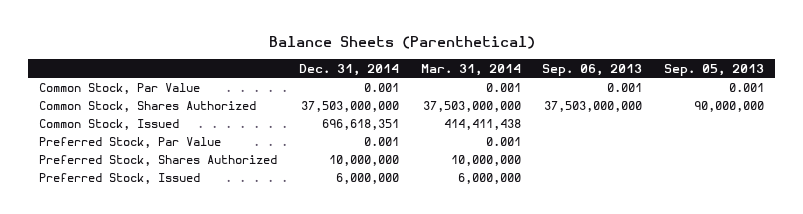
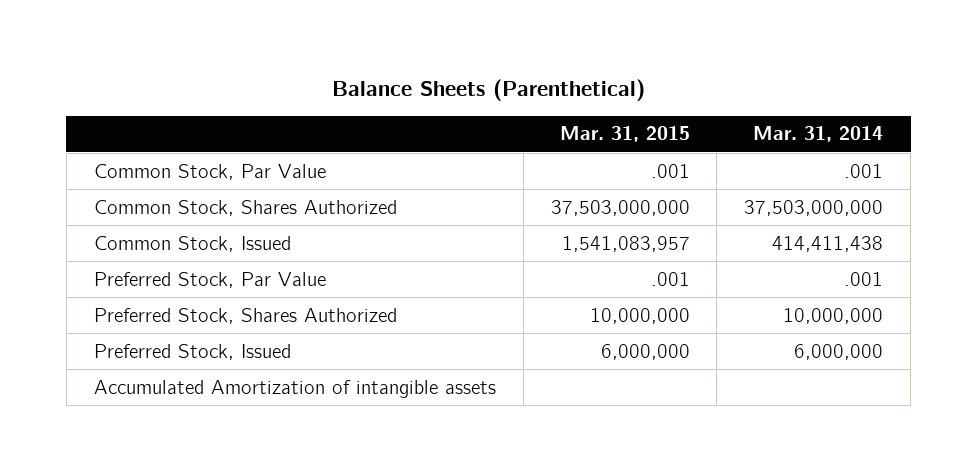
- | Dec. 31, 2014 | Mar. 31, 2014 | Sep. 06, 2013 | Sep. 05, 2013
+ | Mar. 31, 2015 | Mar. 31, 2014
- Common Stock, Par Value | 0.001 | 0.001 | 0.001 | 0.001
+ Common Stock, Par Value | .001 | .001
- Preferred Stock, Par Value | 0.001 | 0.001 | |
+ Preferred Stock, Par Value | .001 | .001
+ Accumulated Amortization of intangible assets

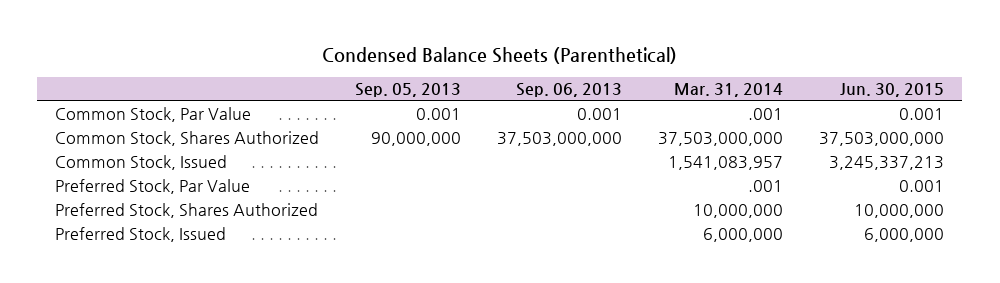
- Balance Sheets (Parenthetical)
+ Condensed Balance Sheets (Parenthetical)
- | Mar. 31, 2015 | Mar. 31, 2014
+ | Sep. 05, 2013 | Sep. 06, 2013 | Mar. 31, 2014 | Jun. 30, 2015
- Common Stock, Issued | 1,541,083,957 | 414,411,438
+ Common Stock, Issued | | | 1,541,083,957 | 3,245,337,213
- Accumulated Amortization of intangible assets

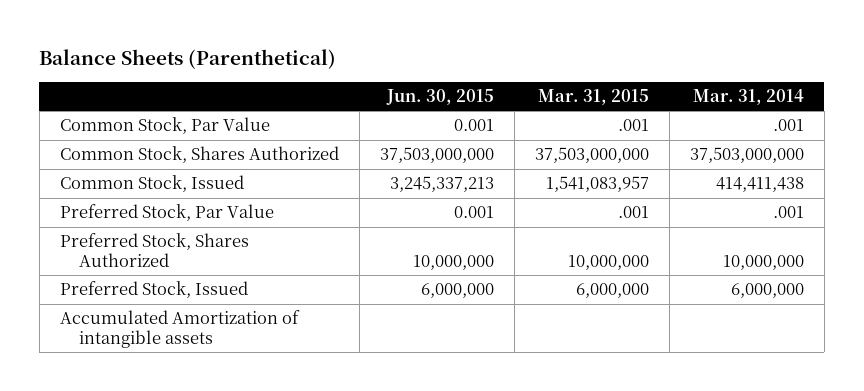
- Condensed Balance Sheets (Parenthetical)
+ Balance Sheets (Parenthetical)
- | Sep. 05, 2013 | Sep. 06, 2013 | Mar. 31, 2014 | Jun. 30, 2015
+ | Jun. 30, 2015 | Mar. 31, 2015 | Mar. 31, 2014
- Common Stock, Issued | | | 1,541,083,957 | 3,245,337,213
+ Common Stock, Issued | 3,245,337,213 | 1,541,083,957 | 414,411,438
+ Accumulated Amortization of intangible assets

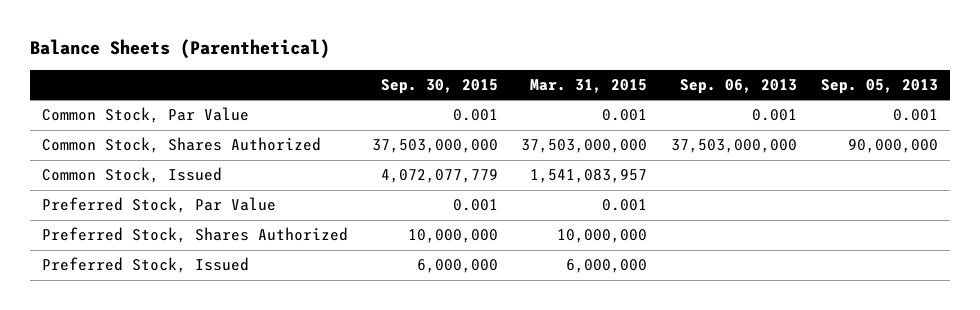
- | Jun. 30, 2015 | Mar. 31, 2015 | Mar. 31, 2014
+ | Sep. 30, 2015 | Mar. 31, 2015 | Sep. 06, 2013 | Sep. 05, 2013
- Common Stock, Par Value | 0.001 | .001 | .001
+ Common Stock, Par Value | 0.001 | 0.001 | 0.001 | 0.001
- Preferred Stock, Par Value | 0.001 | .001 | .001
+ Preferred Stock, Par Value | 0.001 | 0.001 | |
- Accumulated Amortization of intangible assets

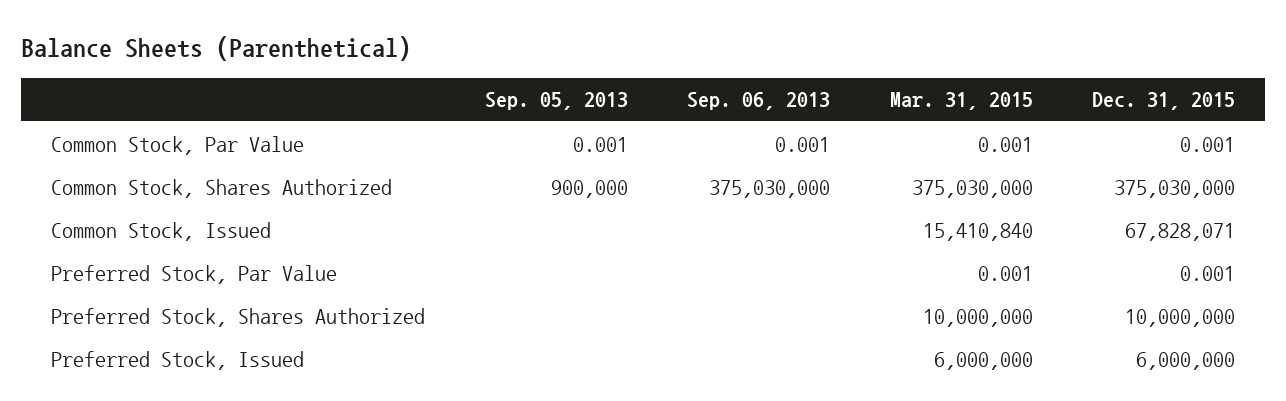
- | Sep. 30, 2015 | Mar. 31, 2015 | Sep. 06, 2013 | Sep. 05, 2013
+ | Sep. 05, 2013 | Sep. 06, 2013 | Mar. 31, 2015 | Dec. 31, 2015
- Common Stock, Shares Authorized | 37,503,000,000 | 37,503,000,000 | 37,503,000,000 | 90,000,000
- Common Stock, Issued | 4,072,077,779 | 1,541,083,957 | |
+ Common Stock, Shares Authorized | 900,000 | 375,030,000 | 375,030,000 | 375,030,000
+ Common Stock, Issued | | | 15,410,840 | 67,828,071

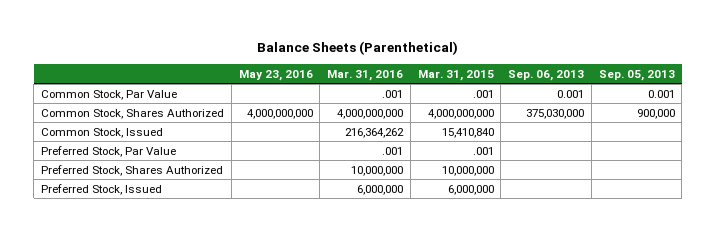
- | Sep. 05, 2013 | Sep. 06, 2013 | Mar. 31, 2015 | Dec. 31, 2015
+ | May 23, 2016 | Mar. 31, 2016 | Mar. 31, 2015 | Sep. 06, 2013 | Sep. 05, 2013
- Common Stock, Par Value | 0.001 | 0.001 | 0.001 | 0.001
- Common Stock, Shares Authorized | 900,000 | 375,030,000 | 375,030,000 | 375,030,000
+ Common Stock, Par Value | | .001 | .001 | 0.001 | 0.001
+ Common Stock, Shares Authorized | 4,000,000,000 | 4,000,000,000 | 4,000,000,000 | 375,030,000 | 900,000
- Preferred Stock, Par Value | | | 0.001 | 0.001
+ Preferred Stock, Par Value | | .001 | .001 | |

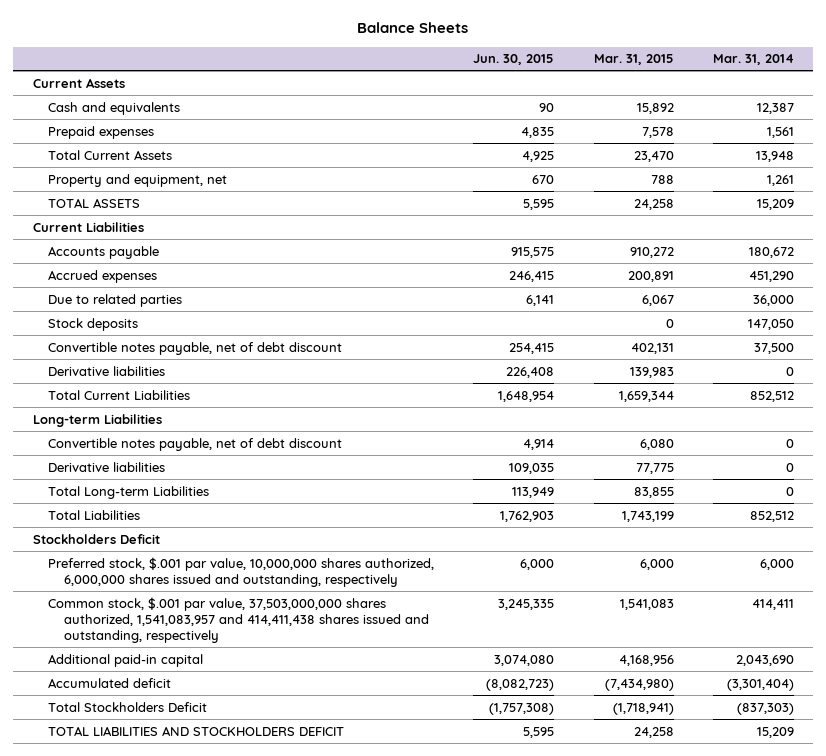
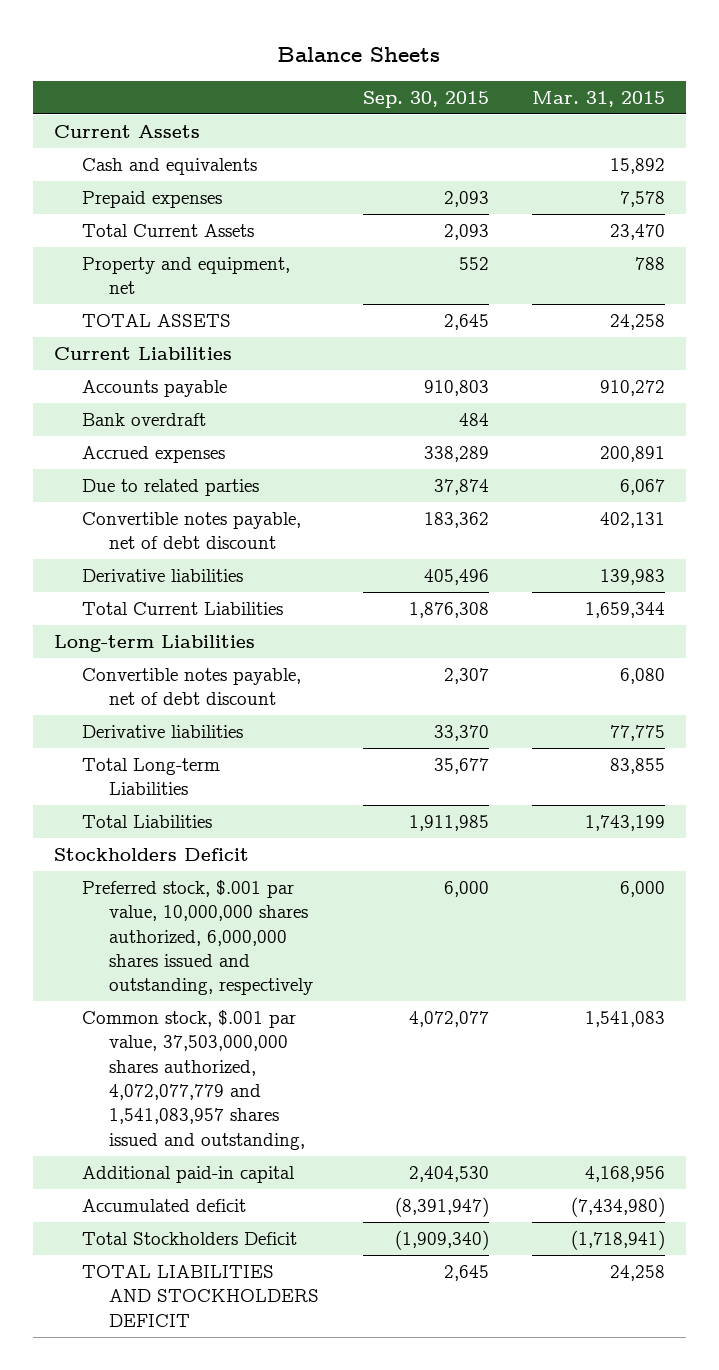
- | Jun. 30, 2015 | Mar. 31, 2015 | Mar. 31, 2014
+ | Sep. 30, 2015 | Mar. 31, 2015
+ Bank overdraft | 484 |
- Stock deposits | | 0 | 147,050
- Common stock, $.001 par value, 37,503,000,000 shares authorized, 1,541,083,957 and 414,411,438 shares issued and outstanding, respectively | 3,245,335 | 1,541,083 | 414,411
+ Common stock, $.001 par value, 37,503,000,000 shares authorized, 4,072,077,779 and 1,541,083,957 shares issued and outstanding, | 4,072,077 | 1,541,083

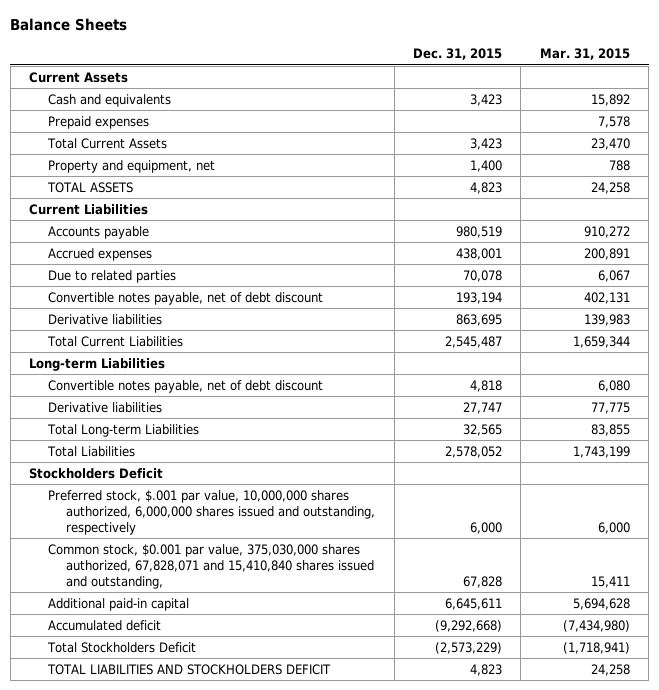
- | Sep. 30, 2015 | Mar. 31, 2015
+ | Dec. 31, 2015 | Mar. 31, 2015
- Bank overdraft | 484 |
- Common stock, $.001 par value, 37,503,000,000 shares authorized, 4,072,077,779 and 1,541,083,957 shares issued and outstanding, | 4,072,077 | 1,541,083
- Additional paid-in capital | 2,404,530 | 4,168,956
+ Common stock, $0.001 par value, 375,030,000 shares authorized, 67,828,071 and 15,410,840 shares issued and outstanding, | 67,828 | 15,411
+ Additional paid-in capital | 6,645,611 | 5,694,628

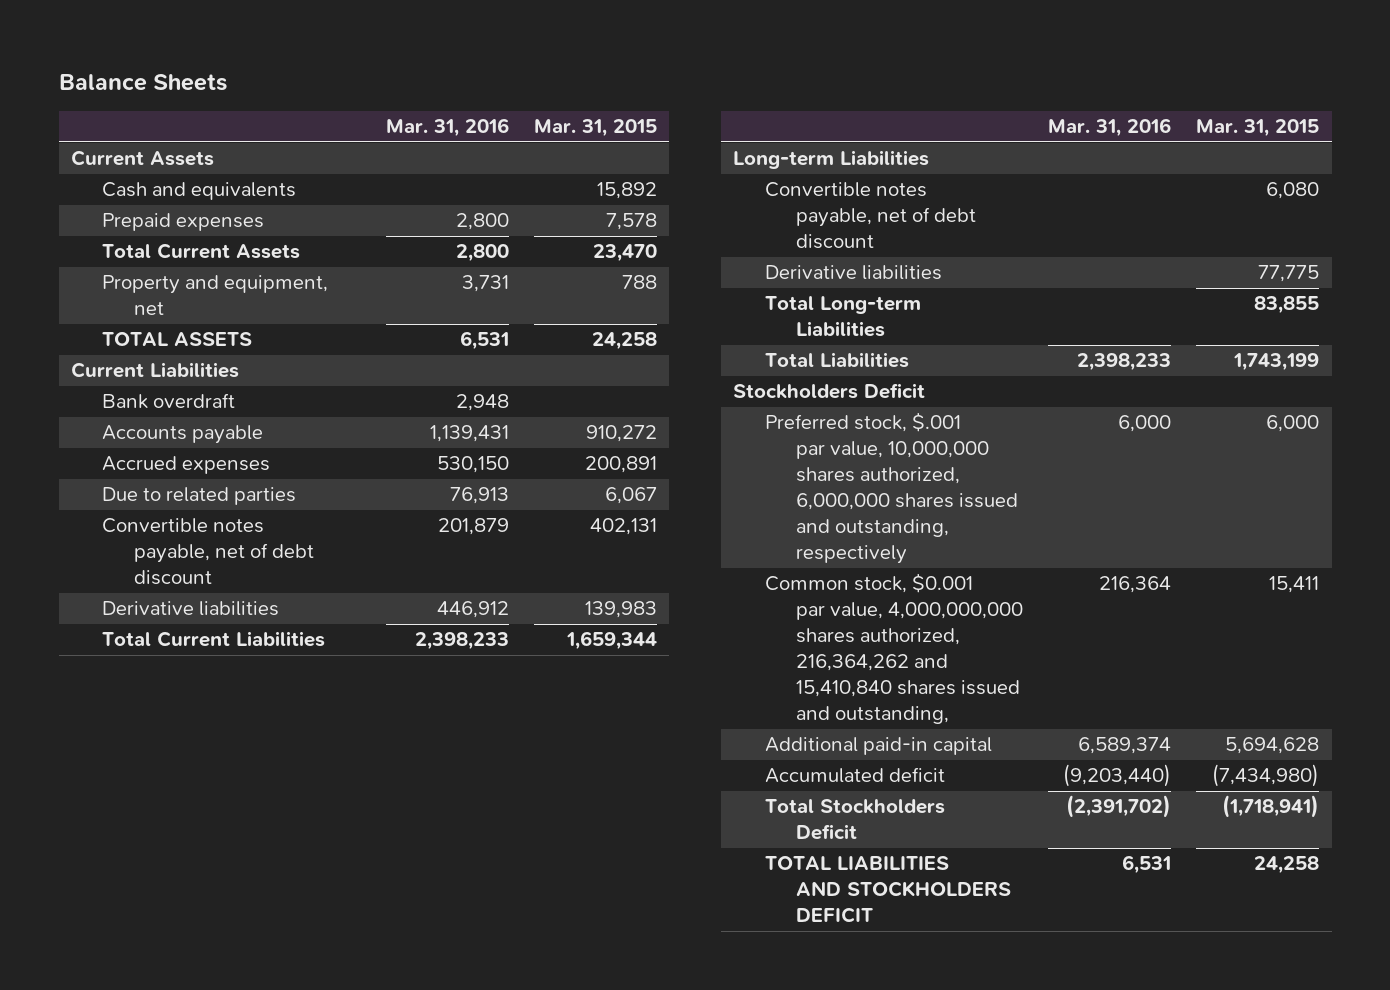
- | Dec. 31, 2015 | Mar. 31, 2015
+ | Mar. 31, 2016 | Mar. 31, 2015
+ Bank overdraft | 2,948 |
- Common stock, $0.001 par value, 375,030,000 shares authorized, 67,828,071 and 15,410,840 shares issued and outstanding, | 67,828 | 15,411
+ Common stock, $0.001 par value, 4,000,000,000 shares authorized, 216,364,262 and 15,410,840 shares issued and outstanding, | 216,364 | 15,411

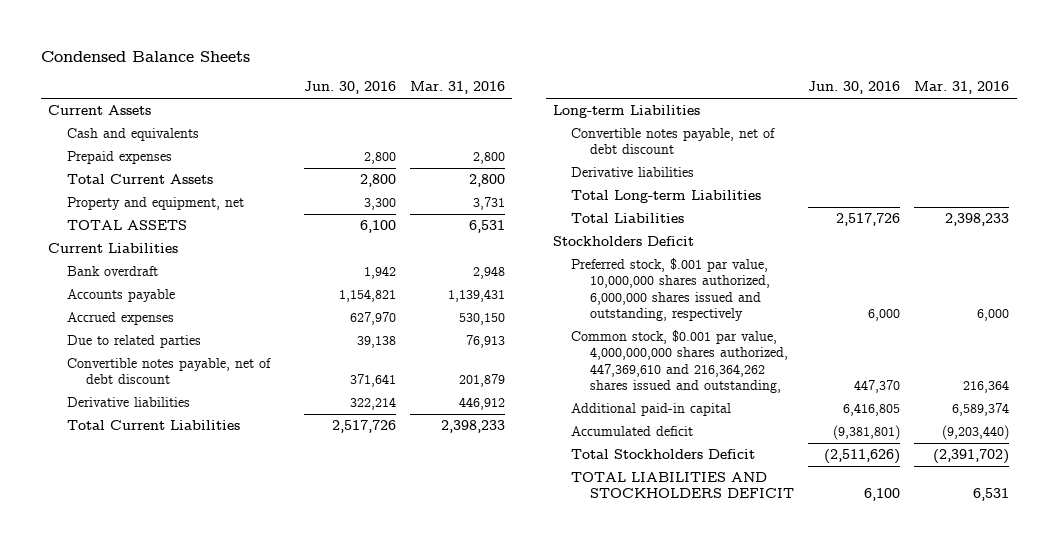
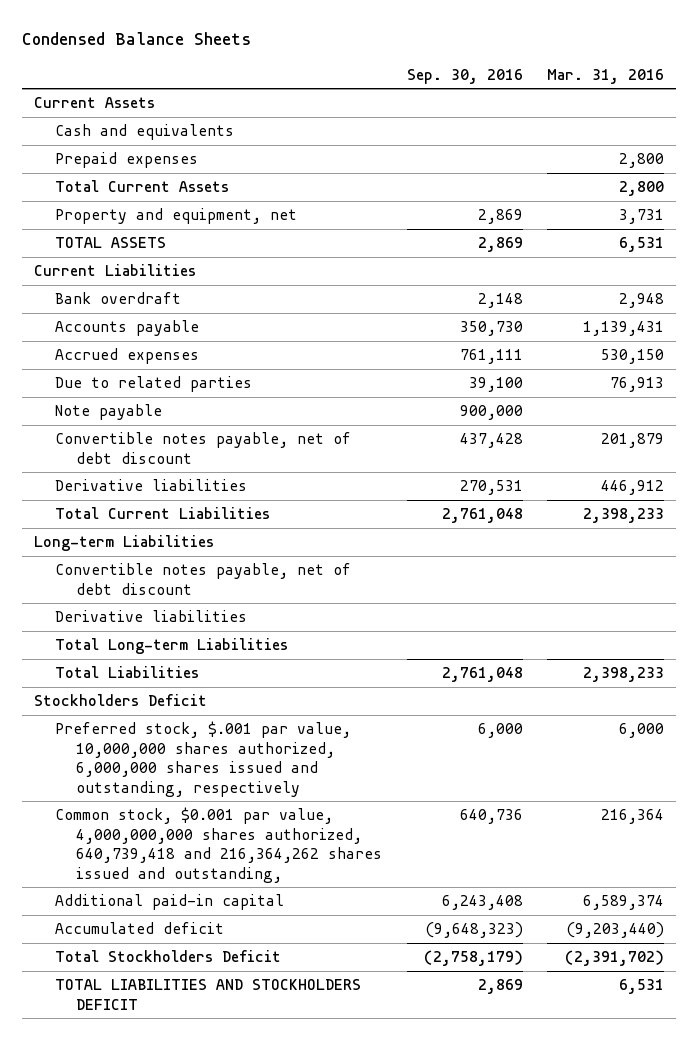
- | Jun. 30, 2016 | Mar. 31, 2016
+ | Sep. 30, 2016 | Mar. 31, 2016
+ Note payable | 900,000 |
- Common stock, $0.001 par value, 4,000,000,000 shares authorized, 447,369,610 and 216,364,262 shares issued and outstanding, | 447,370 | 216,364
+ Common stock, $0.001 par value, 4,000,000,000 shares authorized, 640,739,418 and 216,364,262 shares issued and outstanding, | 640,736 | 216,364

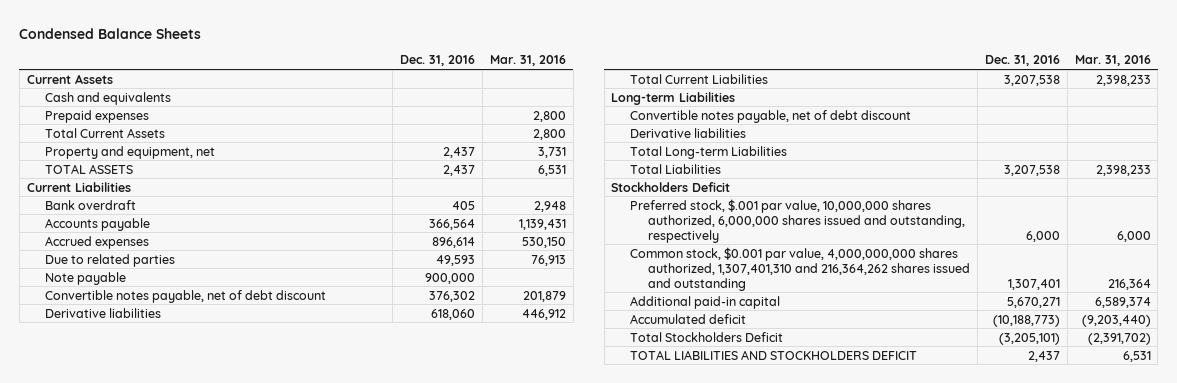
- | Sep. 30, 2016 | Mar. 31, 2016
+ | Dec. 31, 2016 | Mar. 31, 2016
- Common stock, $0.001 par value, 4,000,000,000 shares authorized, 640,739,418 and 216,364,262 shares issued and outstanding, | 640,736 | 216,364
+ Common stock, $0.001 par value, 4,000,000,000 shares authorized, 1,307,401,310 and 216,364,262 shares issued and outstanding | 1,307,401 | 216,364

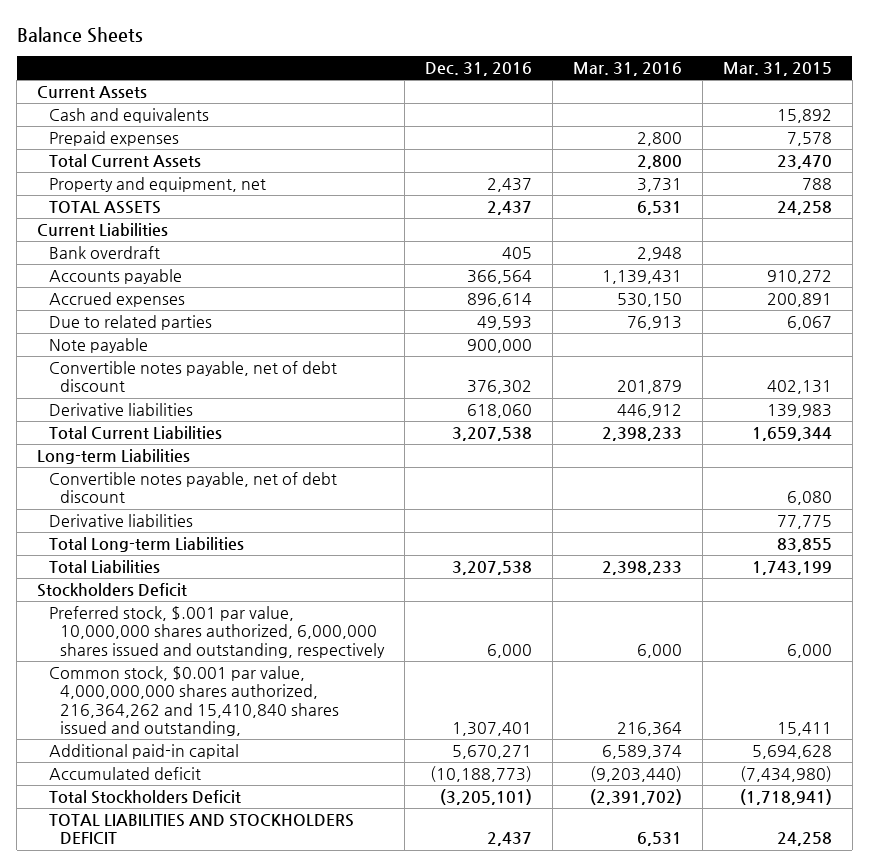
- Condensed Balance Sheets
+ Balance Sheets
- | Dec. 31, 2016 | Mar. 31, 2016
+ | Dec. 31, 2016 | Mar. 31, 2016 | Mar. 31, 2015
- Common stock, $0.001 par value, 4,000,000,000 shares authorized, 1,307,401,310 and 216,364,262 shares issued and outstanding | 1,307,401 | 216,364
+ Common stock, $0.001 par value, 4,000,000,000 shares authorized, 216,364,262 and 15,410,840 shares issued and outstanding, | 1,307,401 | 216,364 | 15,411

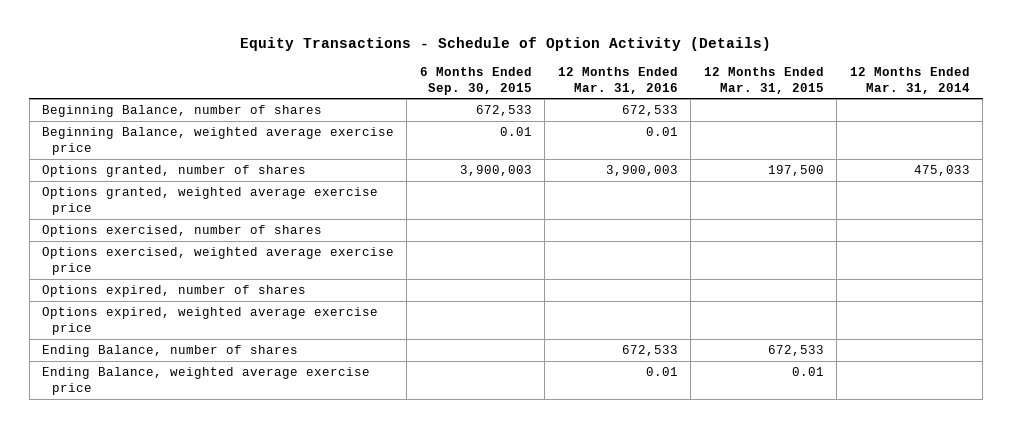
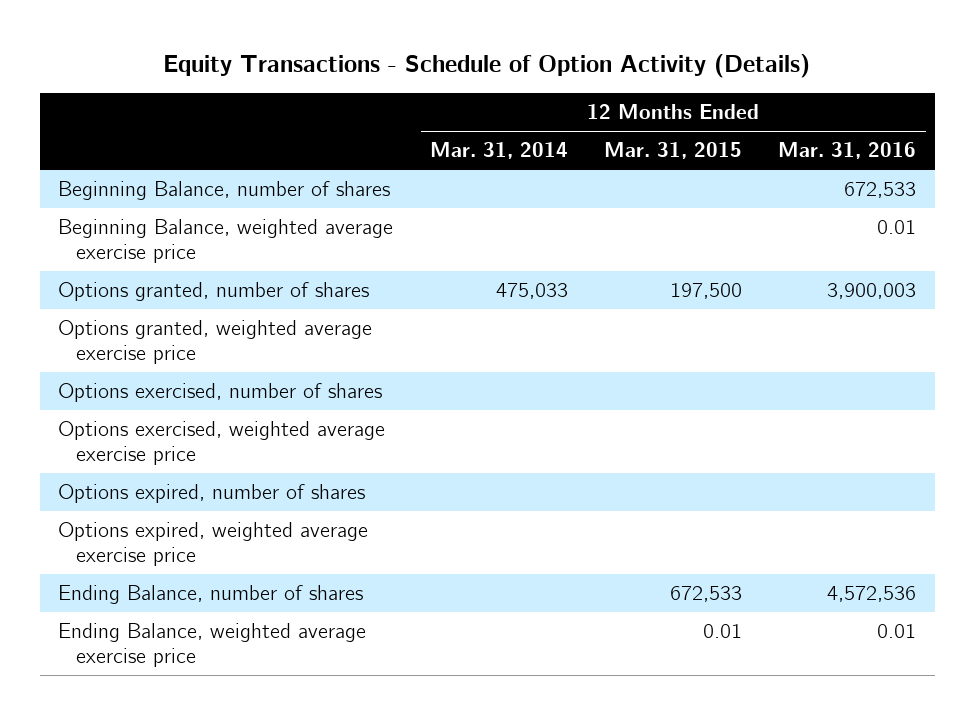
- | 6 Months Ended Sep. 30, 2015 | 12 Months Ended Mar. 31, 2016 | 12 Months Ended Mar. 31, 2015 | 12 Months Ended Mar. 31, 2014
+ | 12 Months Ended Mar. 31, 2014 | 12 Months Ended Mar. 31, 2015 | 12 Months Ended Mar. 31, 2016
- Ending Balance, number of shares | | 672,533 | 672,533 |
+ Ending Balance, number of shares | | 672,533 | 4,572,536

